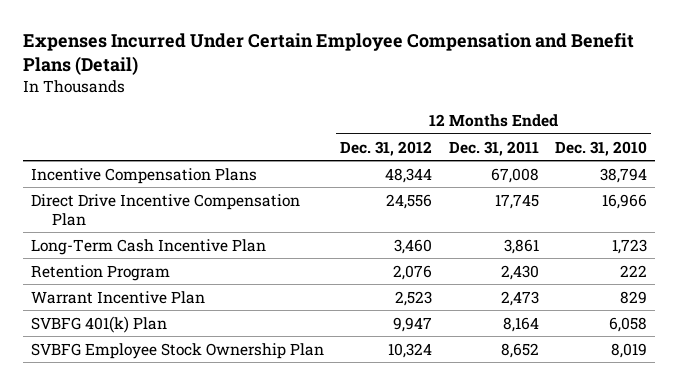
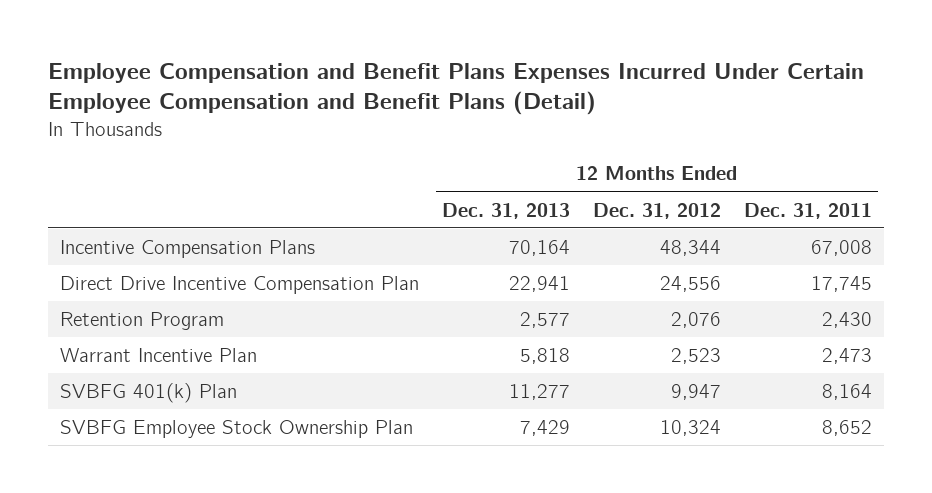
- Expenses Incurred Under Certain Employee Compensation and Benefit Plans (Detail)
+ Employee Compensation and Benefit Plans Expenses Incurred Under Certain Employee Compensation and Benefit Plans (Detail)
- | 12 Months Ended Dec. 31, 2012 | 12 Months Ended Dec. 31, 2011 | 12 Months Ended Dec. 31, 2010
+ | 12 Months Ended Dec. 31, 2013 | 12 Months Ended Dec. 31, 2012 | 12 Months Ended Dec. 31, 2011
- Long-Term Cash Incentive Plan | 3,460 | 3,861 | 1,723

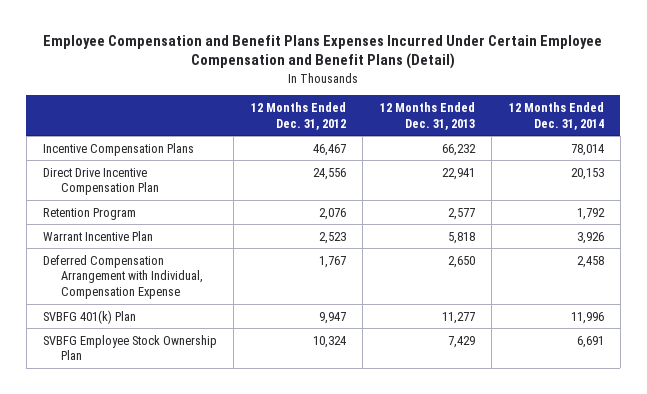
- | 12 Months Ended Dec. 31, 2013 | 12 Months Ended Dec. 31, 2012 | 12 Months Ended Dec. 31, 2011
+ | 12 Months Ended Dec. 31, 2012 | 12 Months Ended Dec. 31, 2013 | 12 Months Ended Dec. 31, 2014
- Incentive Compensation Plans | 70,164 | 48,344 | 67,008
+ Incentive Compensation Plans | 46,467 | 66,232 | 78,014
+ Deferred Compensation Arrangement with Individual, Compensation Expense | 1,767 | 2,650 | 2,458

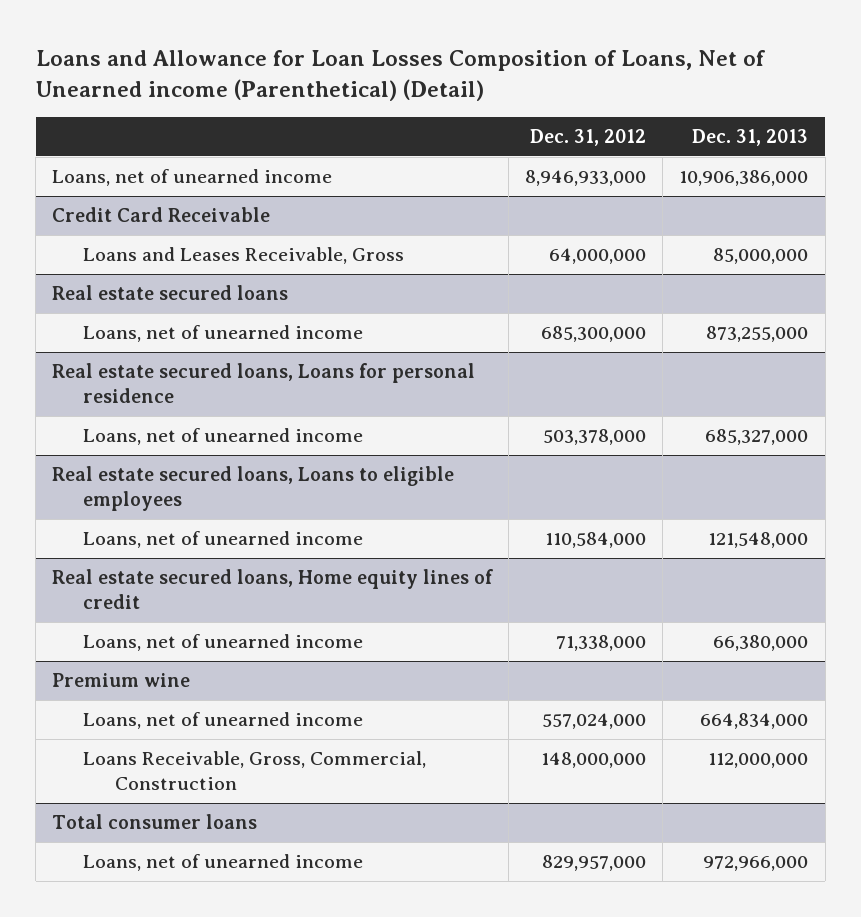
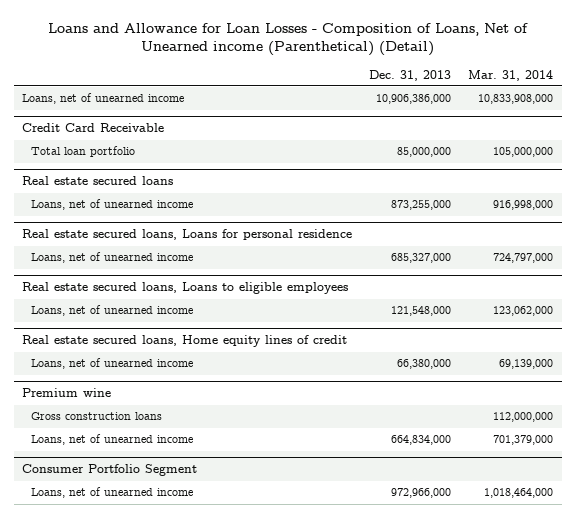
- Loans and Allowance for Loan Losses Composition of Loans, Net of Unearned income (Parenthetical) (Detail)
+ Loans and Allowance for Loan Losses - Composition of Loans, Net of Unearned income (Parenthetical) (Detail)
- | Dec. 31, 2012 | Dec. 31, 2013
+ | Dec. 31, 2013 | Mar. 31, 2014
@ Credit Card Receivable
- Loans and Leases Receivable, Gross | 64,000,000 | 85,000,000
+ Total loan portfolio | 85,000,000 | 105,000,000
@ Premium wine
+ Gross construction loans | | 112,000,000
- Loans Receivable, Gross, Commercial, Construction | 148,000,000 | 112,000,000
- Total consumer loans
+ Consumer Portfolio Segment

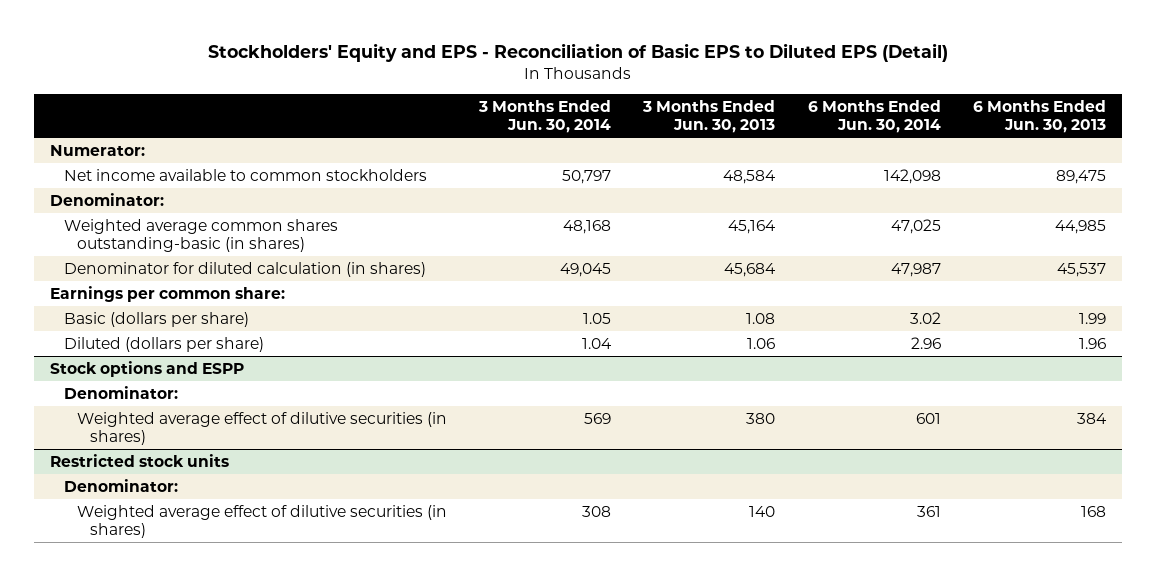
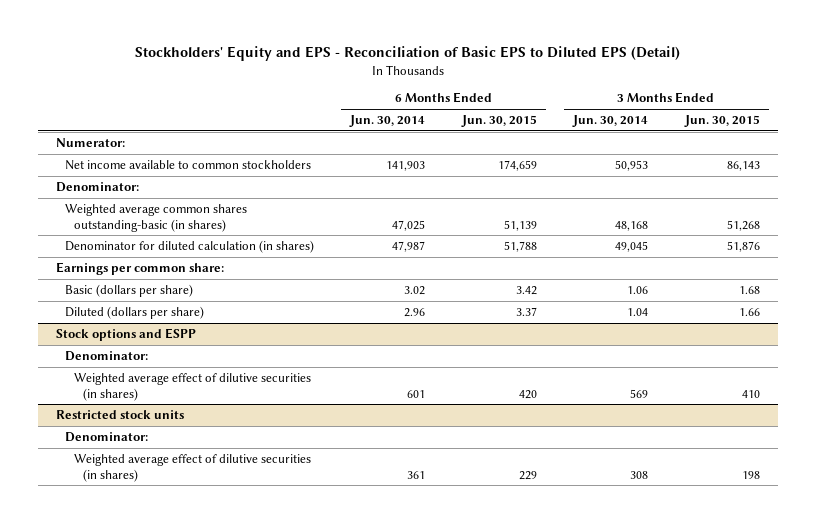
- | 3 Months Ended Jun. 30, 2014 | 3 Months Ended Jun. 30, 2013 | 6 Months Ended Jun. 30, 2014 | 6 Months Ended Jun. 30, 2013
+ | 6 Months Ended Jun. 30, 2014 | 6 Months Ended Jun. 30, 2015 | 3 Months Ended Jun. 30, 2014 | 3 Months Ended Jun. 30, 2015
- Net income available to common stockholders | 50,797 | 48,584 | 142,098 | 89,475
+ Net income available to common stockholders | 141,903 | 174,659 | 50,953 | 86,143
- Basic (dollars per share) | 1.05 | 1.08 | 3.02 | 1.99
+ Basic (dollars per share) | 3.02 | 3.42 | 1.06 | 1.68

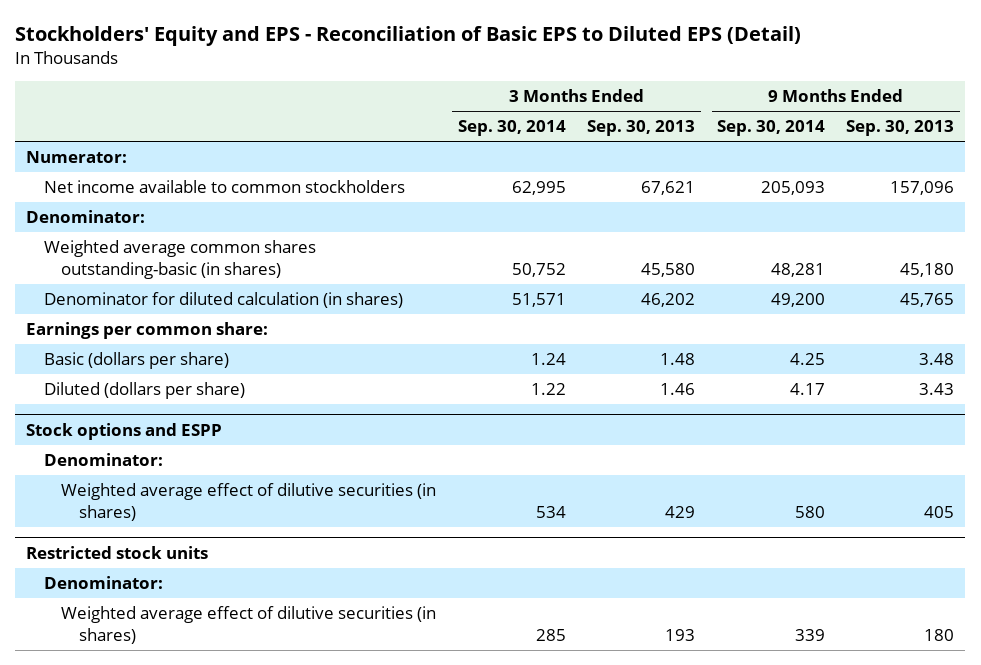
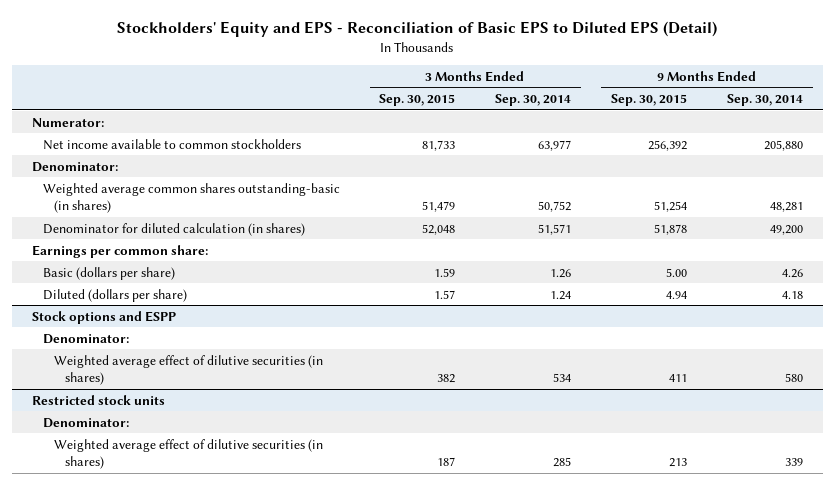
- | 3 Months Ended Sep. 30, 2014 | 3 Months Ended Sep. 30, 2013 | 9 Months Ended Sep. 30, 2014 | 9 Months Ended Sep. 30, 2013
+ | 3 Months Ended Sep. 30, 2015 | 3 Months Ended Sep. 30, 2014 | 9 Months Ended Sep. 30, 2015 | 9 Months Ended Sep. 30, 2014
- Net income available to common stockholders | 62,995 | 67,621 | 205,093 | 157,096
+ Net income available to common stockholders | 81,733 | 63,977 | 256,392 | 205,880
- Basic (dollars per share) | 1.24 | 1.48 | 4.25 | 3.48
- Diluted (dollars per share) | 1.22 | 1.46 | 4.17 | 3.43
+ Basic (dollars per share) | 1.59 | 1.26 | 5.00 | 4.26
+ Diluted (dollars per share) | 1.57 | 1.24 | 4.94 | 4.18

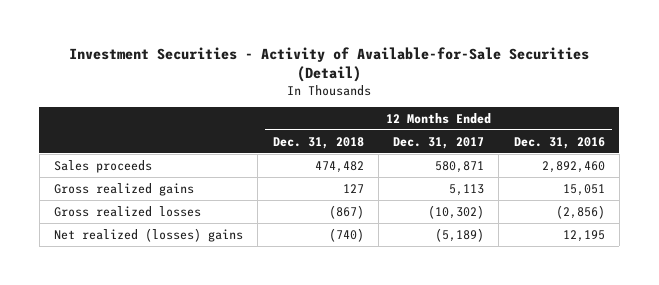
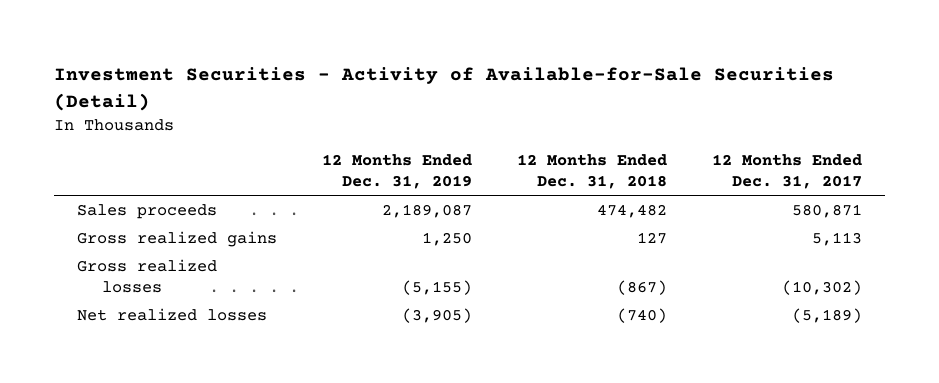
- | 12 Months Ended Dec. 31, 2018 | 12 Months Ended Dec. 31, 2017 | 12 Months Ended Dec. 31, 2016
+ | 12 Months Ended Dec. 31, 2019 | 12 Months Ended Dec. 31, 2018 | 12 Months Ended Dec. 31, 2017
- Net realized (losses) gains | (740) | (5,189) | 12,195
+ Net realized losses | (3,905) | (740) | (5,189)

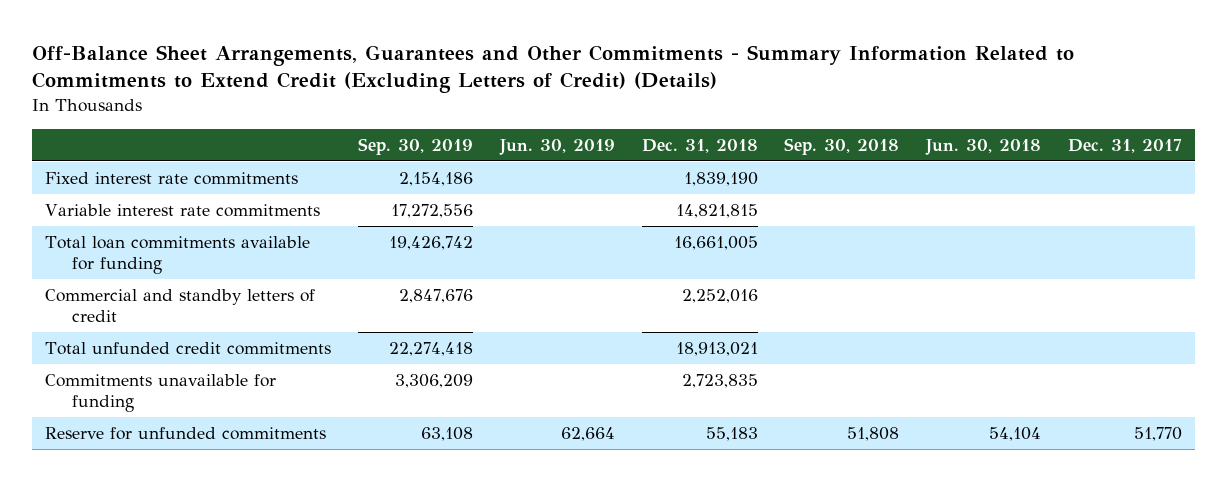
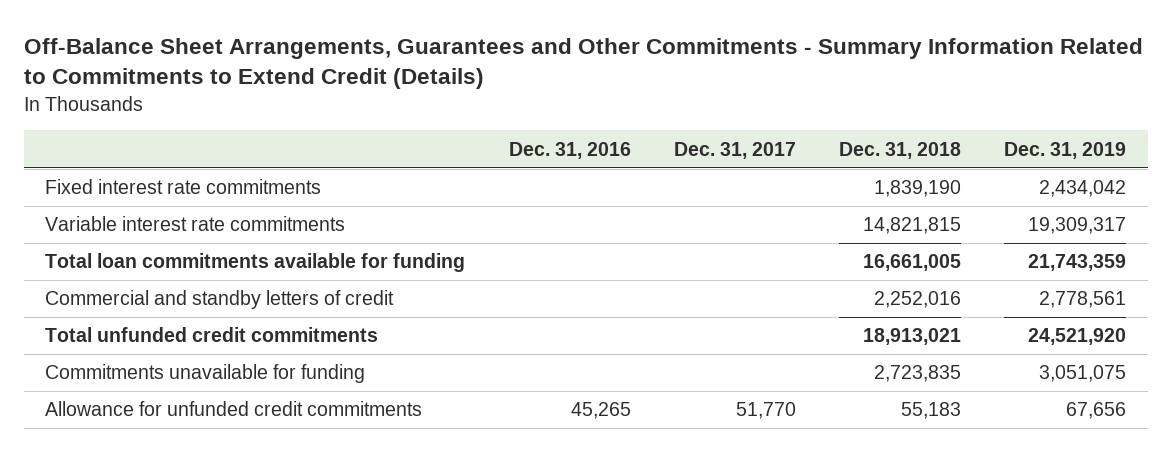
- Off-Balance Sheet Arrangements, Guarantees and Other Commitments - Summary Information Related to Commitments to Extend Credit (Excluding Letters of Credit) (Details)
+ Off-Balance Sheet Arrangements, Guarantees and Other Commitments - Summary Information Related to Commitments to Extend Credit (Details)
- | Sep. 30, 2019 | Jun. 30, 2019 | Dec. 31, 2018 | Sep. 30, 2018 | Jun. 30, 2018 | Dec. 31, 2017
+ | Dec. 31, 2016 | Dec. 31, 2017 | Dec. 31, 2018 | Dec. 31, 2019
- Reserve for unfunded commitments | 63,108 | 62,664 | 55,183 | 51,808 | 54,104 | 51,770
+ Allowance for unfunded credit commitments | 45,265 | 51,770 | 55,183 | 67,656

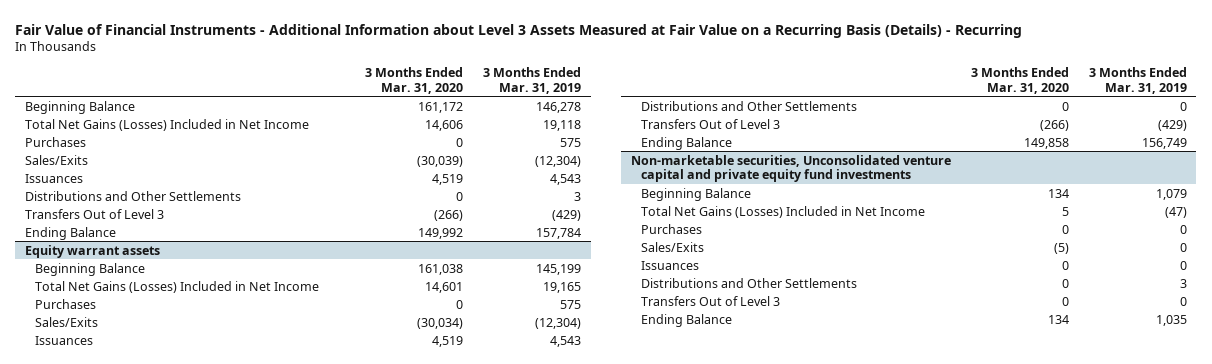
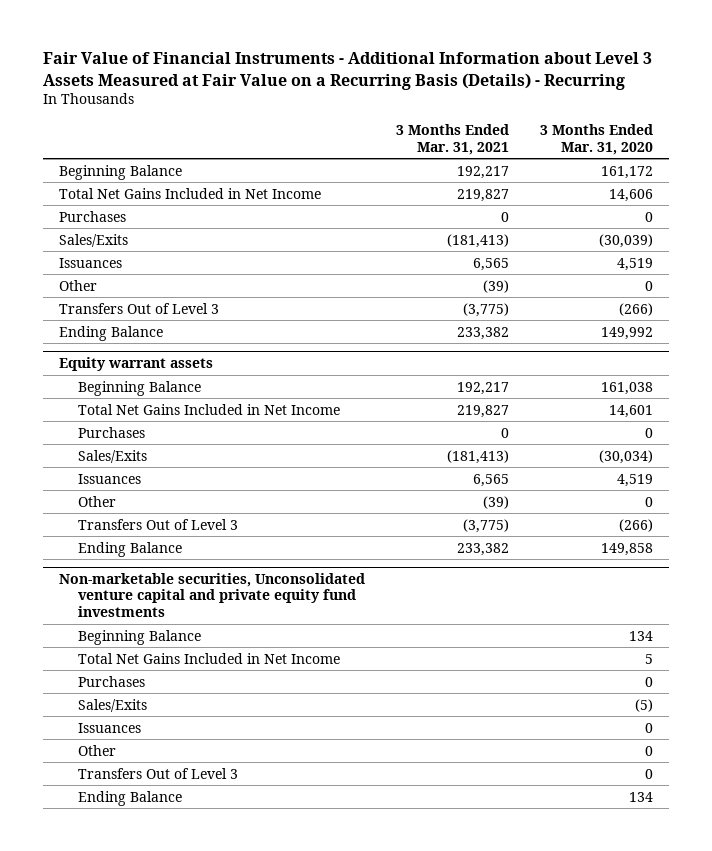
- | 3 Months Ended Mar. 31, 2020 | 3 Months Ended Mar. 31, 2019
+ | 3 Months Ended Mar. 31, 2021 | 3 Months Ended Mar. 31, 2020
- Total Net Gains (Losses) Included in Net Income | 14,606 | 19,118
+ Total Net Gains Included in Net Income | 219,827 | 14,606
- Distributions and Other Settlements | 0 | 3
+ Other | (39) | 0
@ Equity warrant assets
- Total Net Gains (Losses) Included in Net Income | 14,601 | 19,165
+ Total Net Gains Included in Net Income | 219,827 | 14,601
- Distributions and Other Settlements | 0 | 0
+ Other | (39) | 0
@ Non-marketable securities, Unconsolidated venture capital and private equity fund investments
- Total Net Gains (Losses) Included in Net Income | 5 | (47)
+ Total Net Gains Included in Net Income | | 5
- Distributions and Other Settlements | 0 | 3
+ Other | | 0

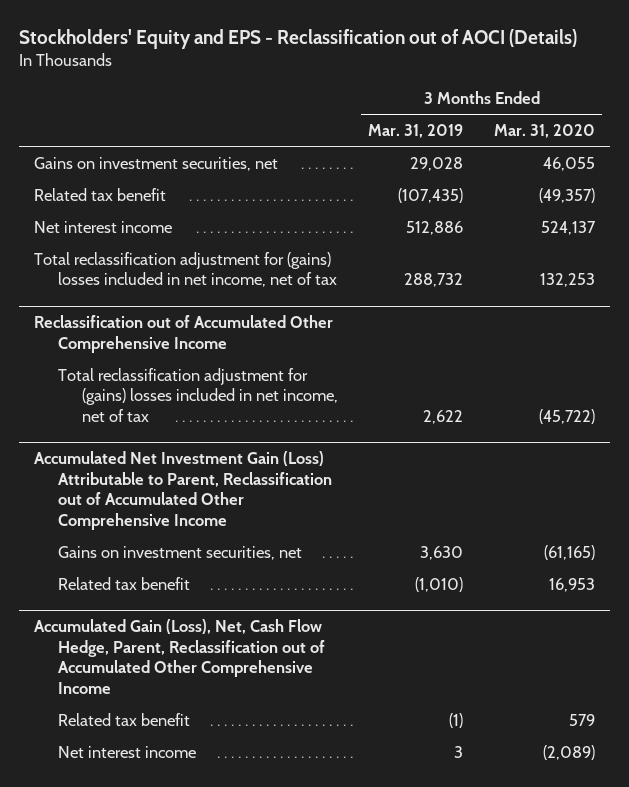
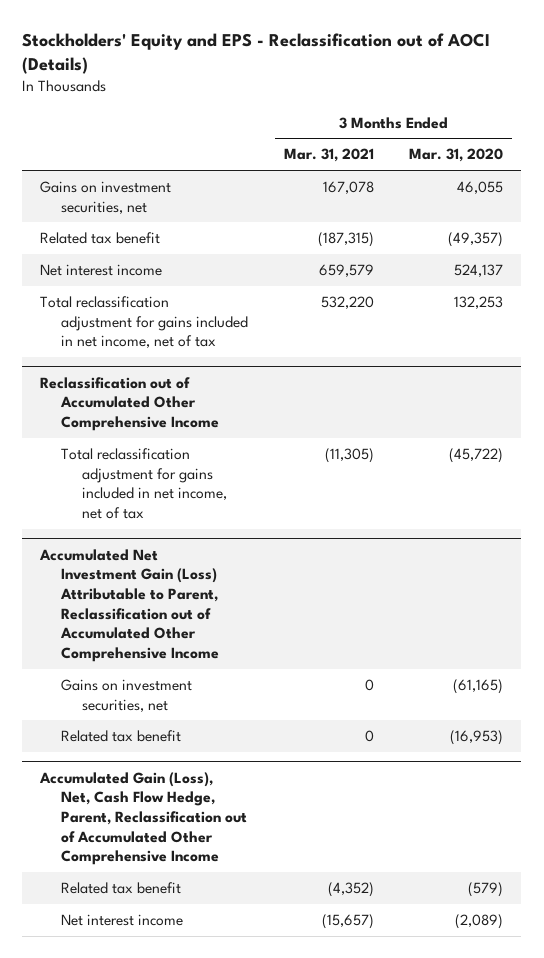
- | 3 Months Ended Mar. 31, 2019 | 3 Months Ended Mar. 31, 2020
+ | 3 Months Ended Mar. 31, 2021 | 3 Months Ended Mar. 31, 2020
- Total reclassification adjustment for (gains) losses included in net income, net of tax | 288,732 | 132,253
+ Total reclassification adjustment for gains included in net income, net of tax | 532,220 | 132,253
@ Reclassification out of Accumulated Other Comprehensive Income
- Total reclassification adjustment for (gains) losses included in net income, net of tax | 2,622 | (45,722)
+ Total reclassification adjustment for gains included in net income, net of tax | (11,305) | (45,722)
@ Accumulated Net Investment Gain (Loss) Attributable to Parent, Reclassification out of Accumulated Other Comprehensive Income
- Related tax benefit | (1,010) | 16,953
+ Related tax benefit | 0 | (16,953)
@ Accumulated Gain (Loss), Net, Cash Flow Hedge, Parent, Reclassification out of Accumulated Other Comprehensive Income
- Related tax benefit | (1) | 579
+ Related tax benefit | (4,352) | (579)

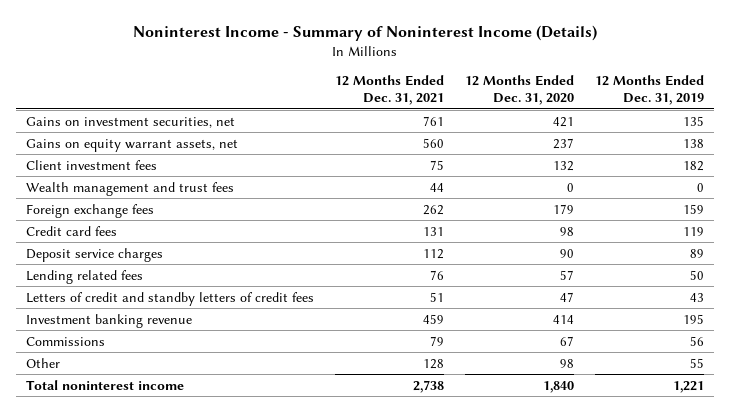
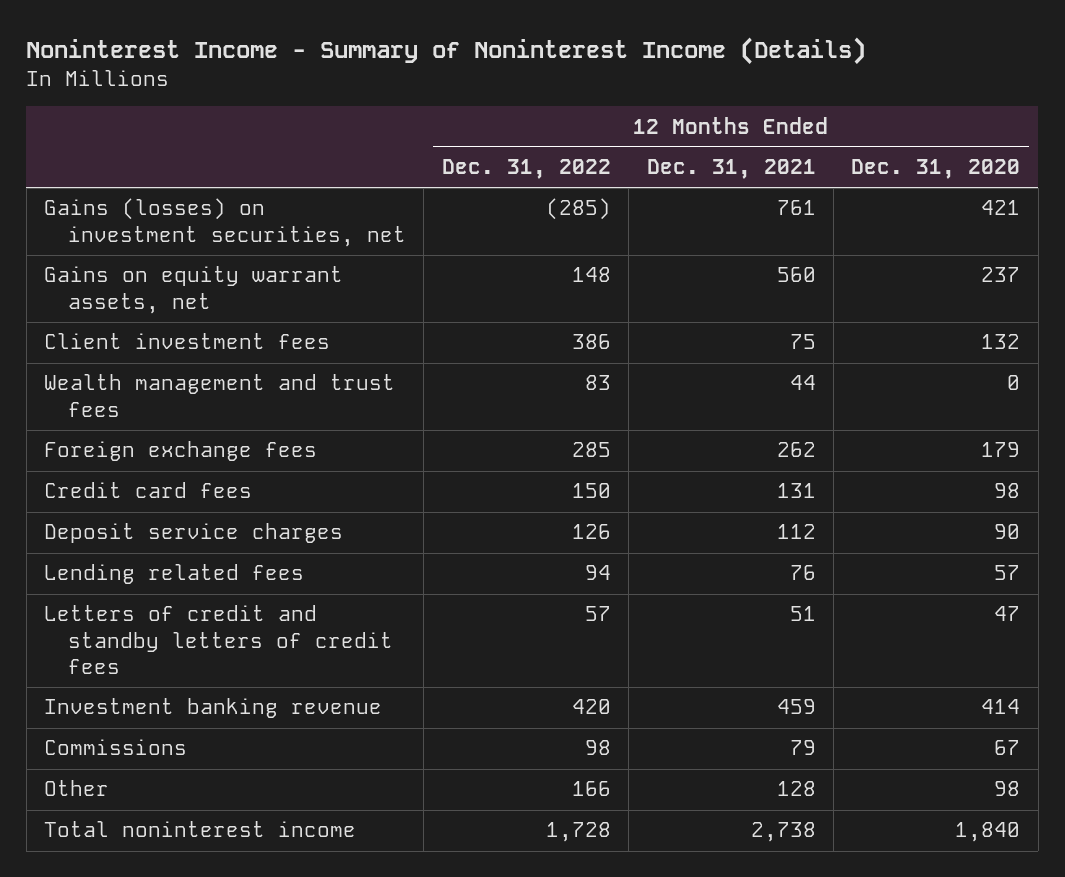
- | 12 Months Ended Dec. 31, 2021 | 12 Months Ended Dec. 31, 2020 | 12 Months Ended Dec. 31, 2019
+ | 12 Months Ended Dec. 31, 2022 | 12 Months Ended Dec. 31, 2021 | 12 Months Ended Dec. 31, 2020
- Gains on investment securities, net | 761 | 421 | 135
+ Gains (losses) on investment securities, net | (285) | 761 | 421

